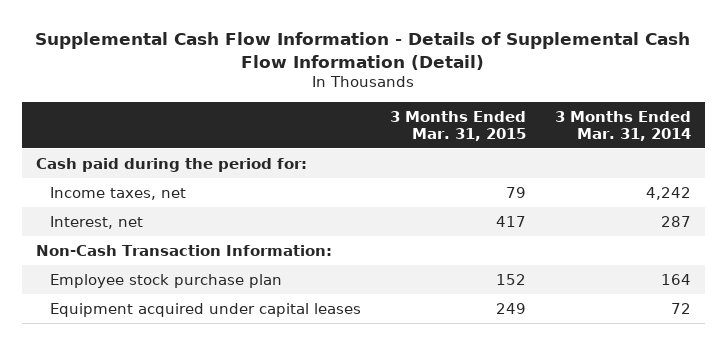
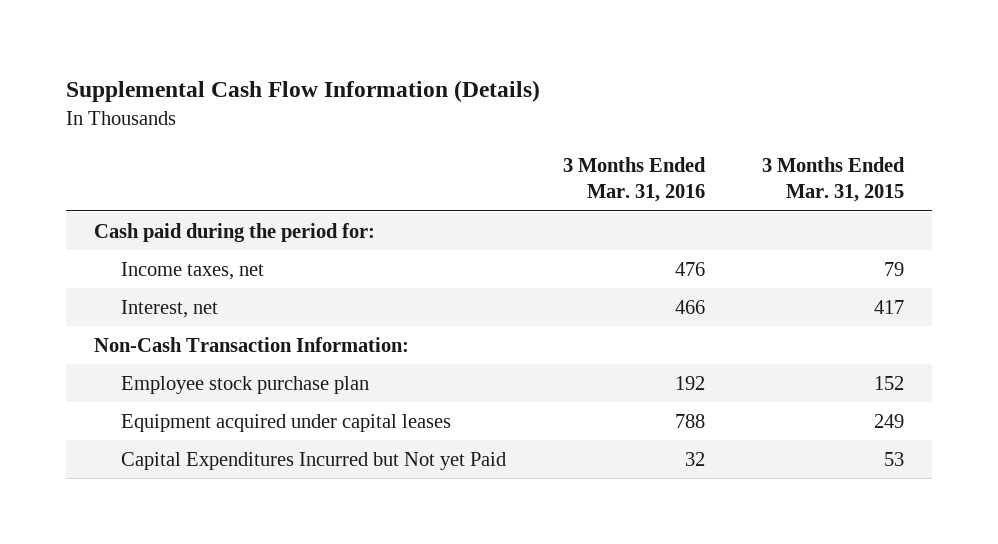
- Supplemental Cash Flow Information - Details of Supplemental Cash Flow Information (Detail)
+ Supplemental Cash Flow Information (Details)
- | 3 Months Ended Mar. 31, 2015 | 3 Months Ended Mar. 31, 2014
+ | 3 Months Ended Mar. 31, 2016 | 3 Months Ended Mar. 31, 2015
+ Capital Expenditures Incurred but Not yet Paid | 32 | 53

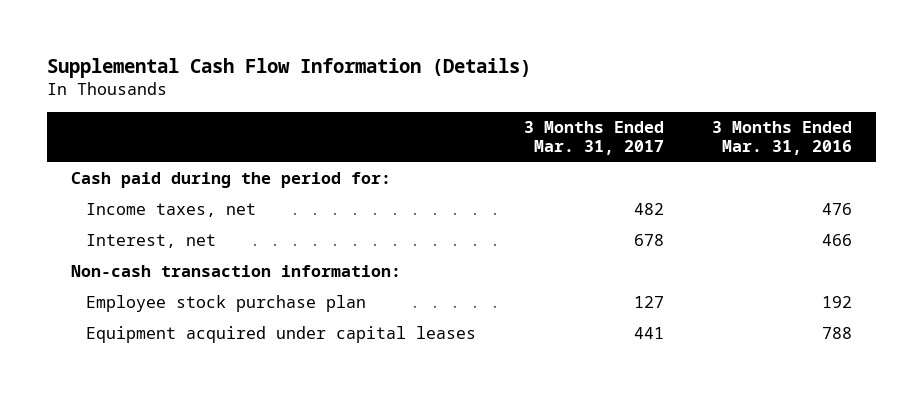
- | 3 Months Ended Mar. 31, 2016 | 3 Months Ended Mar. 31, 2015
+ | 3 Months Ended Mar. 31, 2017 | 3 Months Ended Mar. 31, 2016
- Non-Cash Transaction Information:
+ Non-cash transaction information:
- Capital Expenditures Incurred but Not yet Paid | 32 | 53

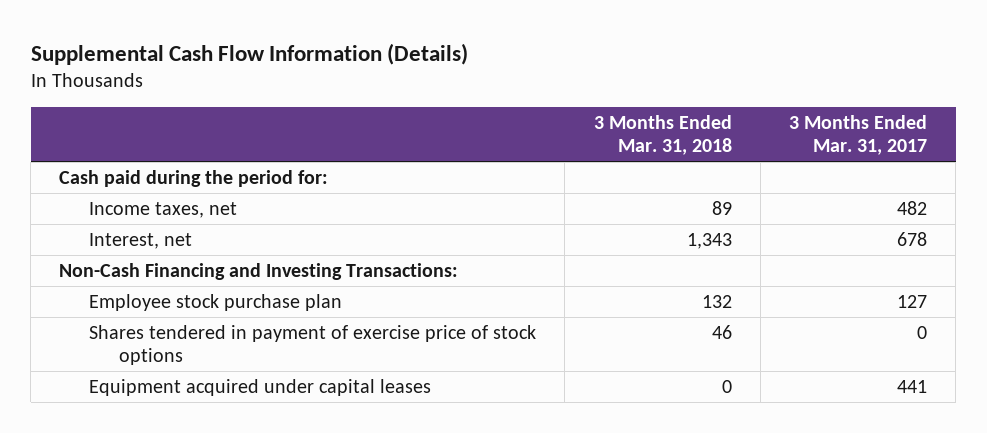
- | 3 Months Ended Mar. 31, 2017 | 3 Months Ended Mar. 31, 2016
+ | 3 Months Ended Mar. 31, 2018 | 3 Months Ended Mar. 31, 2017
- Non-cash transaction information:
+ Non-Cash Financing and Investing Transactions:
+ Shares tendered in payment of exercise price of stock options | 46 | 0

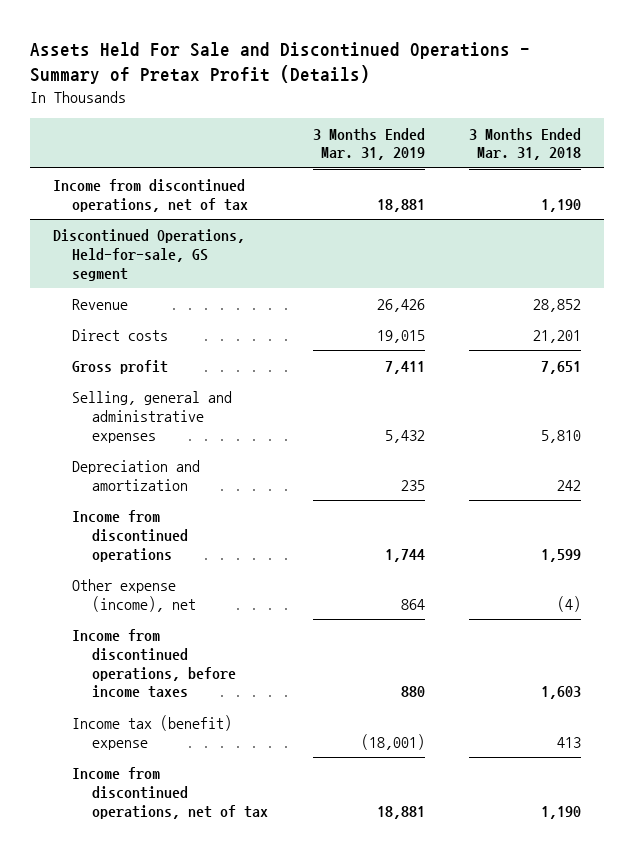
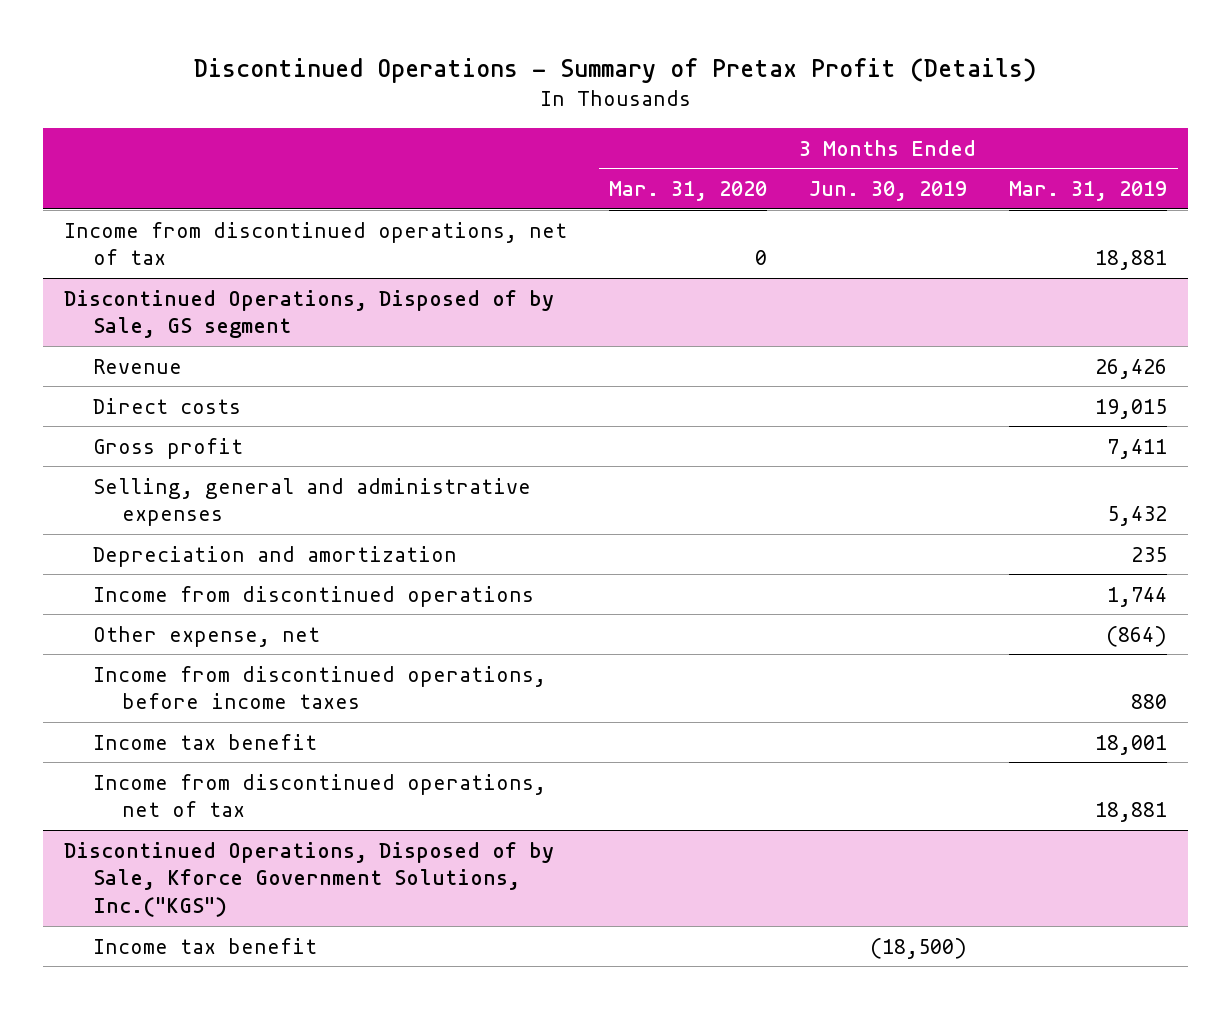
- Assets Held For Sale and Discontinued Operations - Summary of Pretax Profit (Details)
+ Discontinued Operations - Summary of Pretax Profit (Details)
- | 3 Months Ended Mar. 31, 2019 | 3 Months Ended Mar. 31, 2018
+ | 3 Months Ended Mar. 31, 2020 | 3 Months Ended Jun. 30, 2019 | 3 Months Ended Mar. 31, 2019
- Discontinued Operations, Held-for-sale, GS segment
+ Discontinued Operations, Disposed of by Sale, GS segment
- Other expense (income), net | 864 | (4)
+ Other expense, net | | | (864)
- Income tax (benefit) expense | (18,001) | 413
+ Income tax benefit | | | 18,001
+ Discontinued Operations, Disposed of by Sale, Kforce Government Solutions, Inc.("KGS")
+ Income tax benefit | | (18,500) |

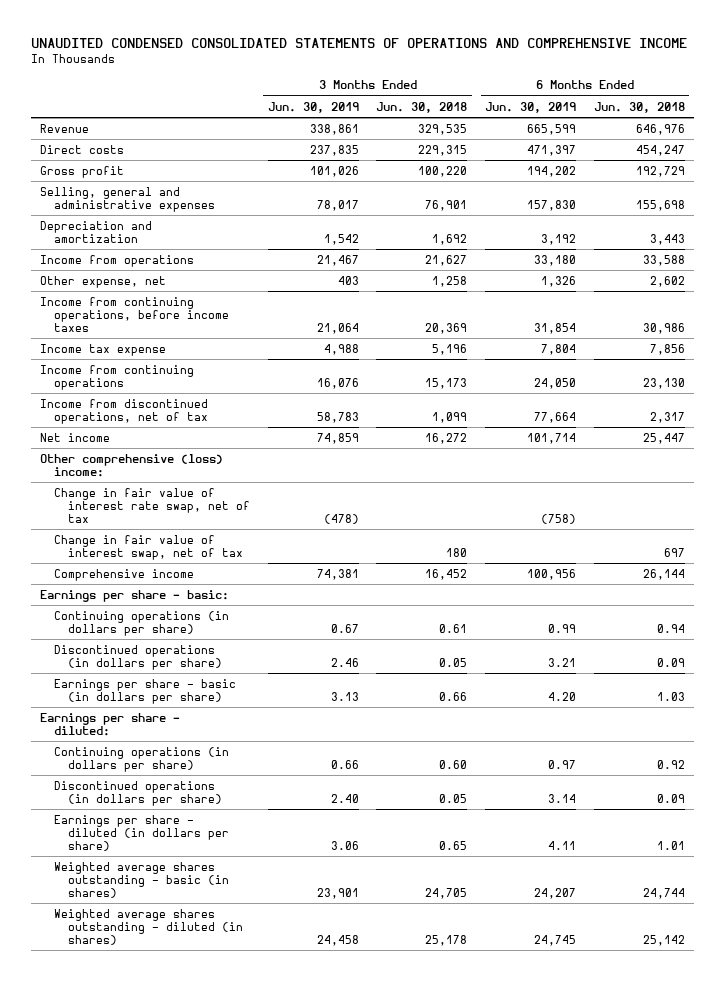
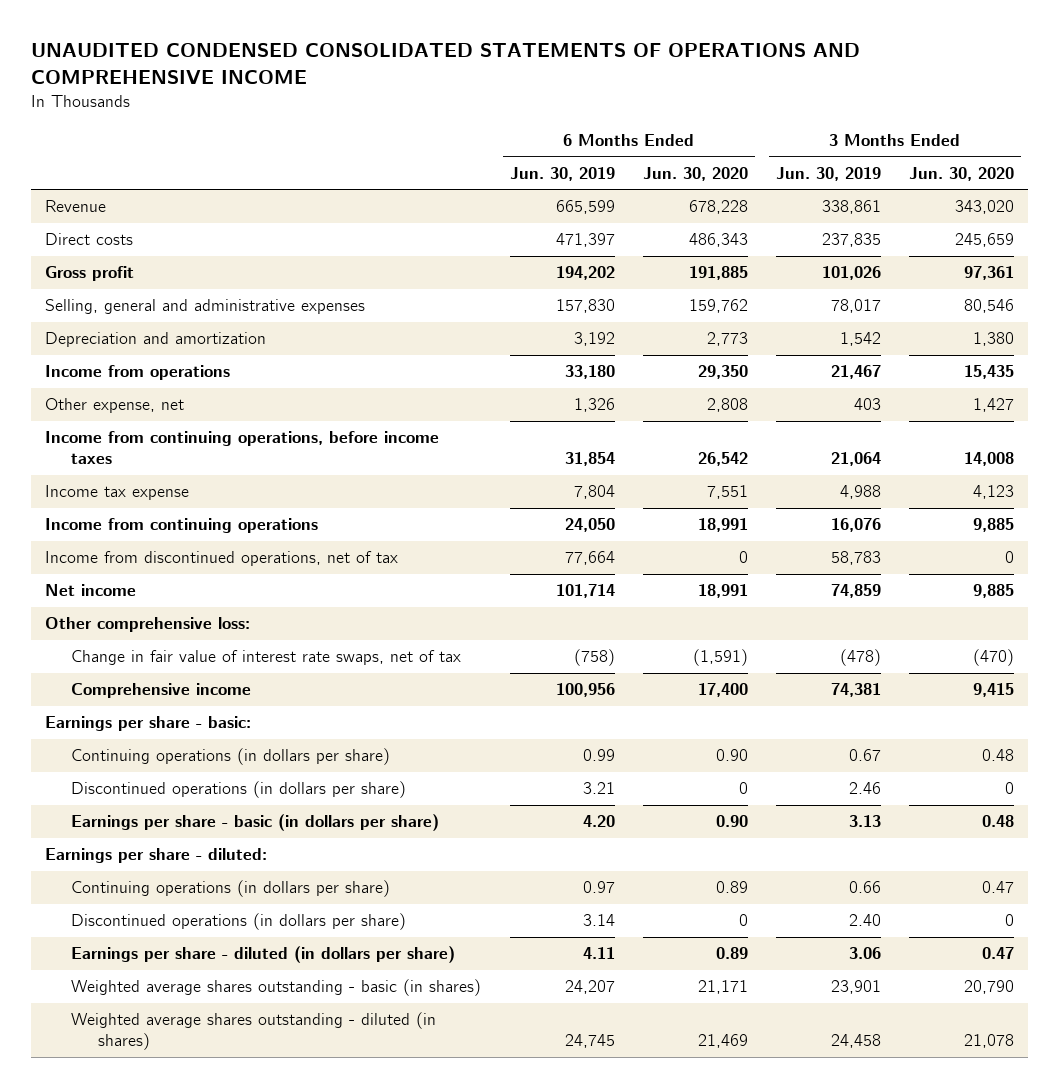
- | 3 Months Ended Jun. 30, 2019 | 3 Months Ended Jun. 30, 2018 | 6 Months Ended Jun. 30, 2019 | 6 Months Ended Jun. 30, 2018
+ | 6 Months Ended Jun. 30, 2019 | 6 Months Ended Jun. 30, 2020 | 3 Months Ended Jun. 30, 2019 | 3 Months Ended Jun. 30, 2020
- Other comprehensive (loss) income:
- Change in fair value of interest rate swap, net of tax | (478) | | (758) |
- Change in fair value of interest swap, net of tax | | 180 | | 697
+ Other comprehensive loss:
+ Change in fair value of interest rate swaps, net of tax | (758) | (1,591) | (478) | (470)

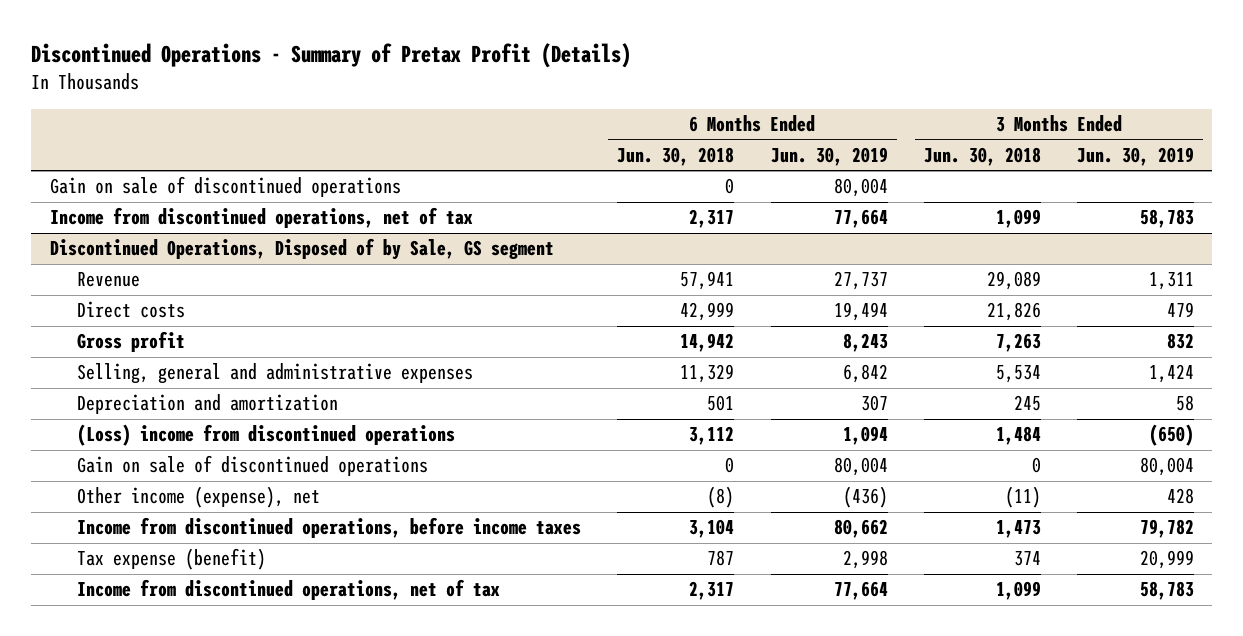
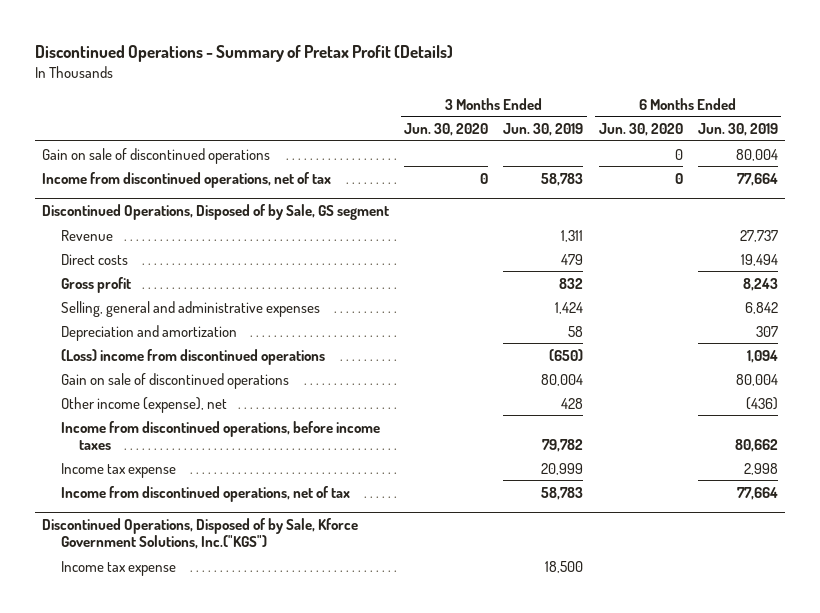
- | 6 Months Ended Jun. 30, 2018 | 6 Months Ended Jun. 30, 2019 | 3 Months Ended Jun. 30, 2018 | 3 Months Ended Jun. 30, 2019
+ | 3 Months Ended Jun. 30, 2020 | 3 Months Ended Jun. 30, 2019 | 6 Months Ended Jun. 30, 2020 | 6 Months Ended Jun. 30, 2019
@ Discontinued Operations, Disposed of by Sale, GS segment
- Tax expense (benefit) | 787 | 2,998 | 374 | 20,999
+ Income tax expense | | 20,999 | | 2,998
+ Discontinued Operations, Disposed of by Sale, Kforce Government Solutions, Inc.("KGS")
+ Income tax expense | | 18,500 | |

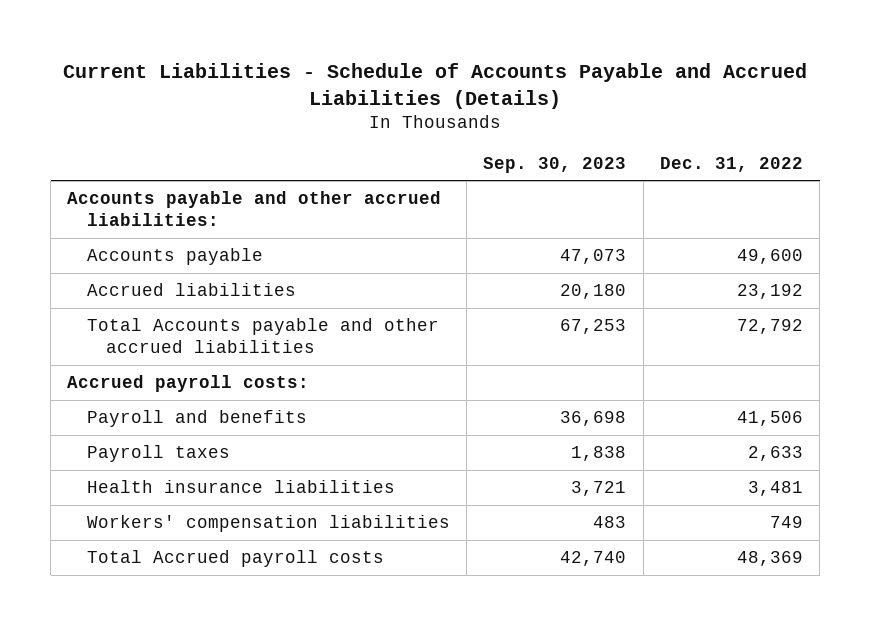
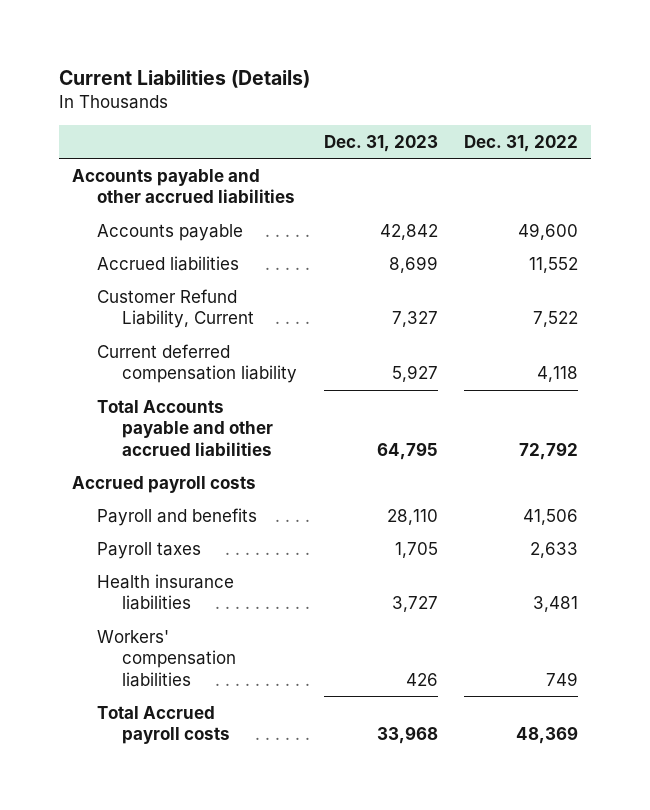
- Current Liabilities - Schedule of Accounts Payable and Accrued Liabilities (Details)
+ Current Liabilities (Details)
- | Sep. 30, 2023 | Dec. 31, 2022
+ | Dec. 31, 2023 | Dec. 31, 2022
- Accounts payable and other accrued liabilities:
+ Accounts payable and other accrued liabilities
- Accrued liabilities | 20,180 | 23,192
+ Accrued liabilities | 8,699 | 11,552
+ Customer Refund Liability, Current | 7,327 | 7,522
+ Current deferred compensation liability | 5,927 | 4,118
- Accrued payroll costs:
+ Accrued payroll costs

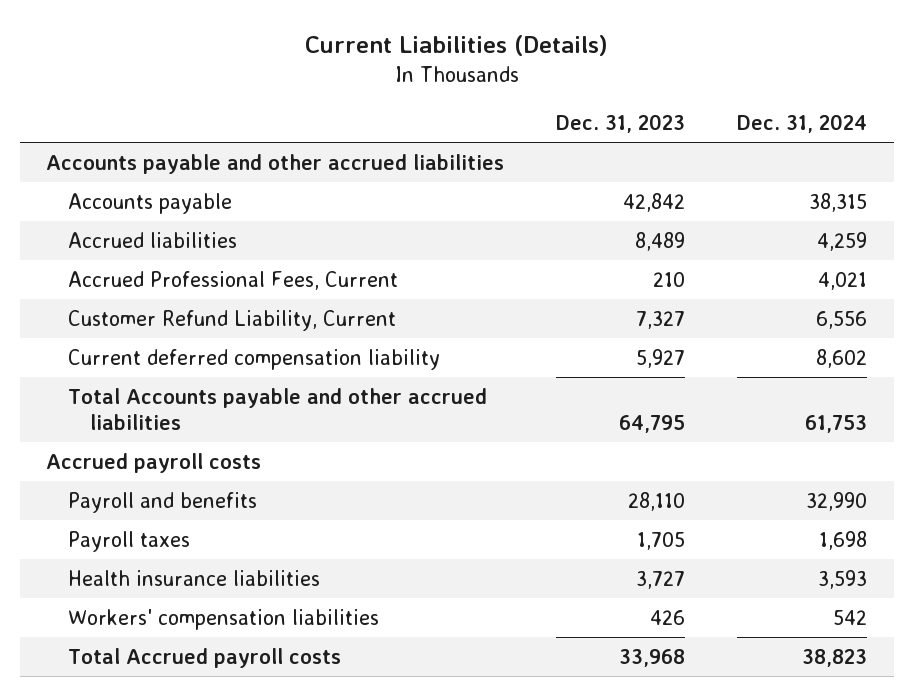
- | Dec. 31, 2023 | Dec. 31, 2022
+ | Dec. 31, 2023 | Dec. 31, 2024
- Accrued liabilities | 8,699 | 11,552
+ Accrued liabilities | 8,489 | 4,259
+ Accrued Professional Fees, Current | 210 | 4,021

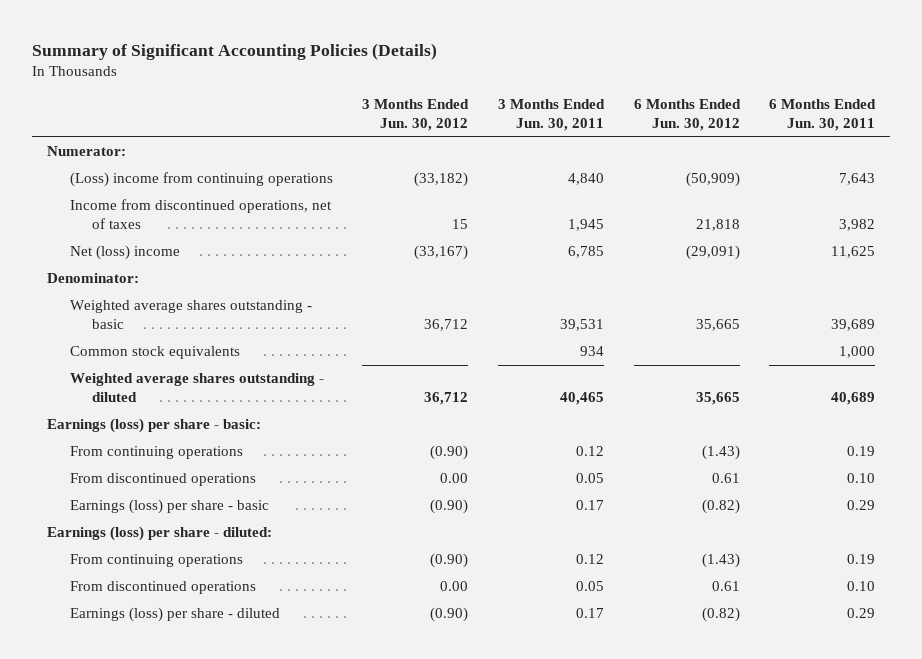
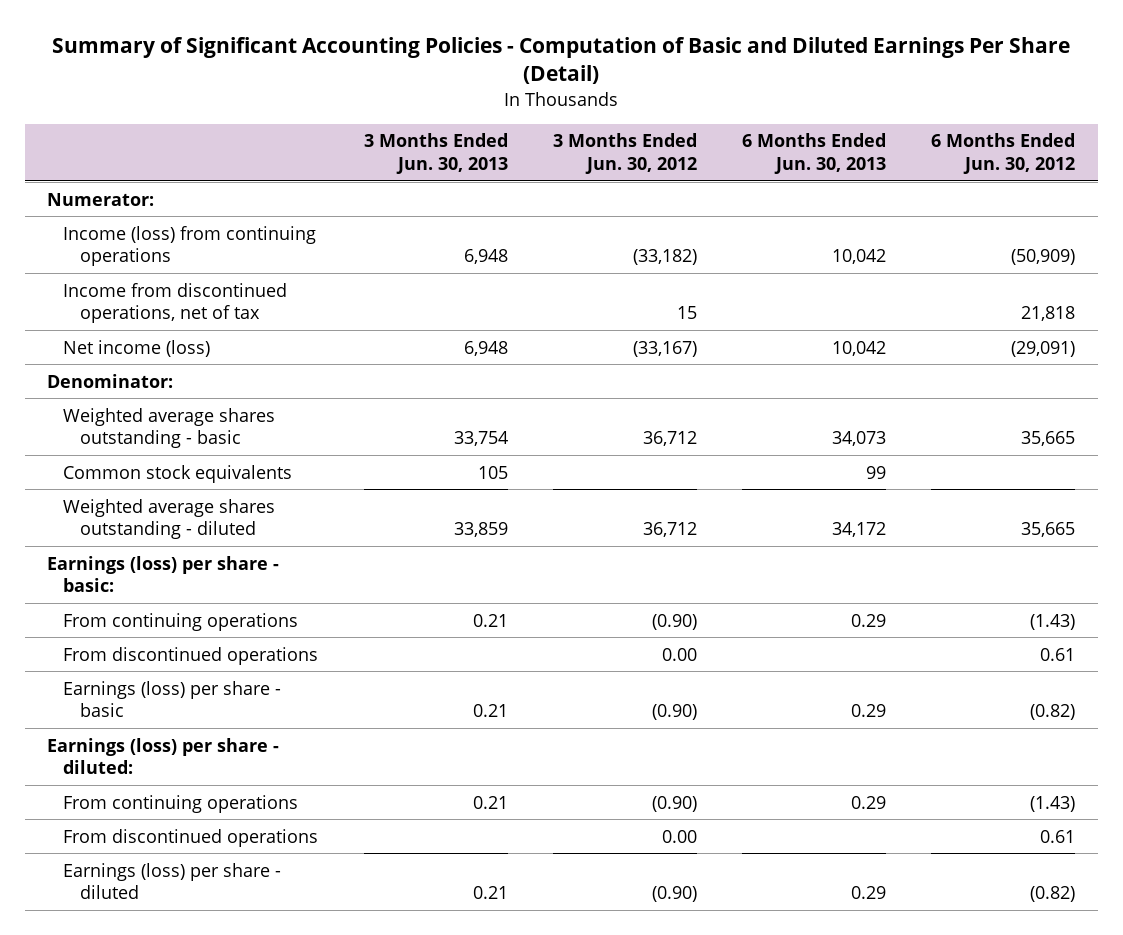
- Summary of Significant Accounting Policies (Details)
+ Summary of Significant Accounting Policies - Computation of Basic and Diluted Earnings Per Share (Detail)
- | 3 Months Ended Jun. 30, 2012 | 3 Months Ended Jun. 30, 2011 | 6 Months Ended Jun. 30, 2012 | 6 Months Ended Jun. 30, 2011
+ | 3 Months Ended Jun. 30, 2013 | 3 Months Ended Jun. 30, 2012 | 6 Months Ended Jun. 30, 2013 | 6 Months Ended Jun. 30, 2012
- (Loss) income from continuing operations | (33,182) | 4,840 | (50,909) | 7,643
- Income from discontinued operations, net of taxes | 15 | 1,945 | 21,818 | 3,982
- Net (loss) income | (33,167) | 6,785 | (29,091) | 11,625
+ Income (loss) from continuing operations | 6,948 | (33,182) | 10,042 | (50,909)
+ Income from discontinued operations, net of tax | | 15 | | 21,818
+ Net income (loss) | 6,948 | (33,167) | 10,042 | (29,091)

